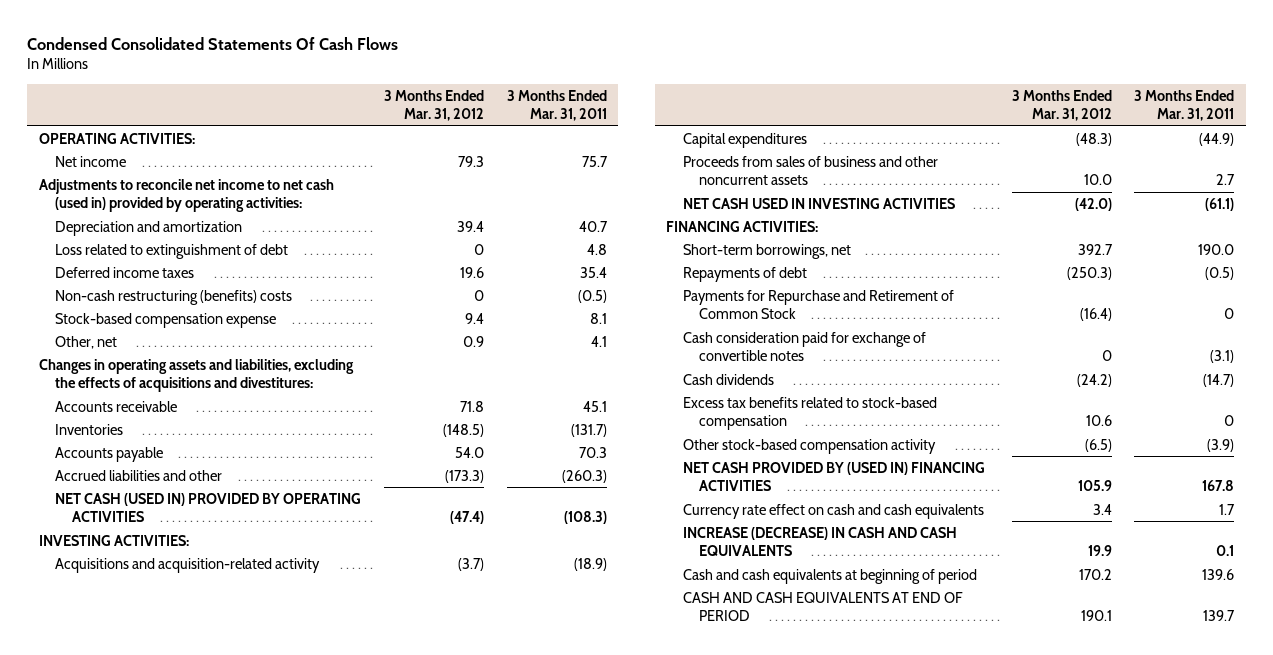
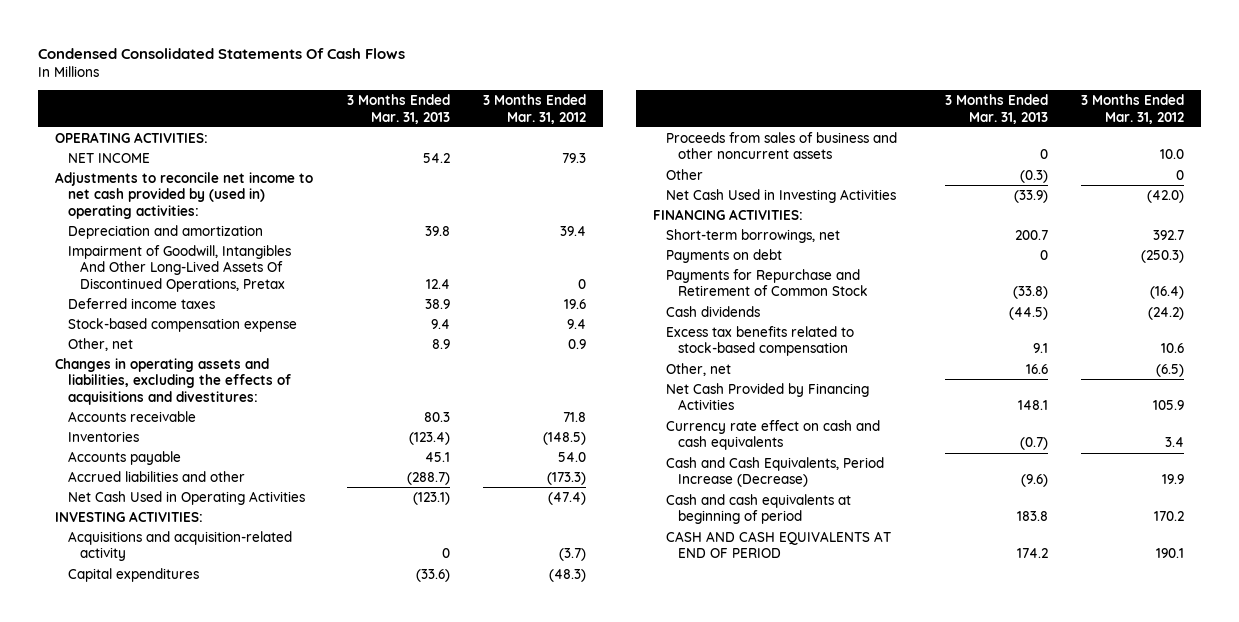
- | 3 Months Ended Mar. 31, 2012 | 3 Months Ended Mar. 31, 2011
+ | 3 Months Ended Mar. 31, 2013 | 3 Months Ended Mar. 31, 2012
- Net income | 79.3 | 75.7
- Adjustments to reconcile net income to net cash (used in) provided by operating activities:
+ NET INCOME | 54.2 | 79.3
+ Adjustments to reconcile net income to net cash provided by (used in) operating activities:
- Loss related to extinguishment of debt | 0 | 4.8
+ Impairment of Goodwill, Intangibles And Other Long-Lived Assets Of Discontinued Operations, Pretax | 12.4 | 0
- Non-cash restructuring (benefits) costs | 0 | (0.5)
- NET CASH (USED IN) PROVIDED BY OPERATING ACTIVITIES | (47.4) | (108.3)
+ Net Cash Used in Operating Activities | (123.1) | (47.4)
- NET CASH USED IN INVESTING ACTIVITIES | (42.0) | (61.1)
+ Other | (0.3) | 0
+ Net Cash Used in Investing Activities | (33.9) | (42.0)
- Repayments of debt | (250.3) | (0.5)
+ Payments on debt | 0 | (250.3)
- Cash consideration paid for exchange of convertible notes | 0 | (3.1)
- Other stock-based compensation activity | (6.5) | (3.9)
- NET CASH PROVIDED BY (USED IN) FINANCING ACTIVITIES | 105.9 | 167.8
+ Other, net | 16.6 | (6.5)
+ Net Cash Provided by Financing Activities | 148.1 | 105.9
- INCREASE (DECREASE) IN CASH AND CASH EQUIVALENTS | 19.9 | 0.1
+ Cash and Cash Equivalents, Period Increase (Decrease) | (9.6) | 19.9

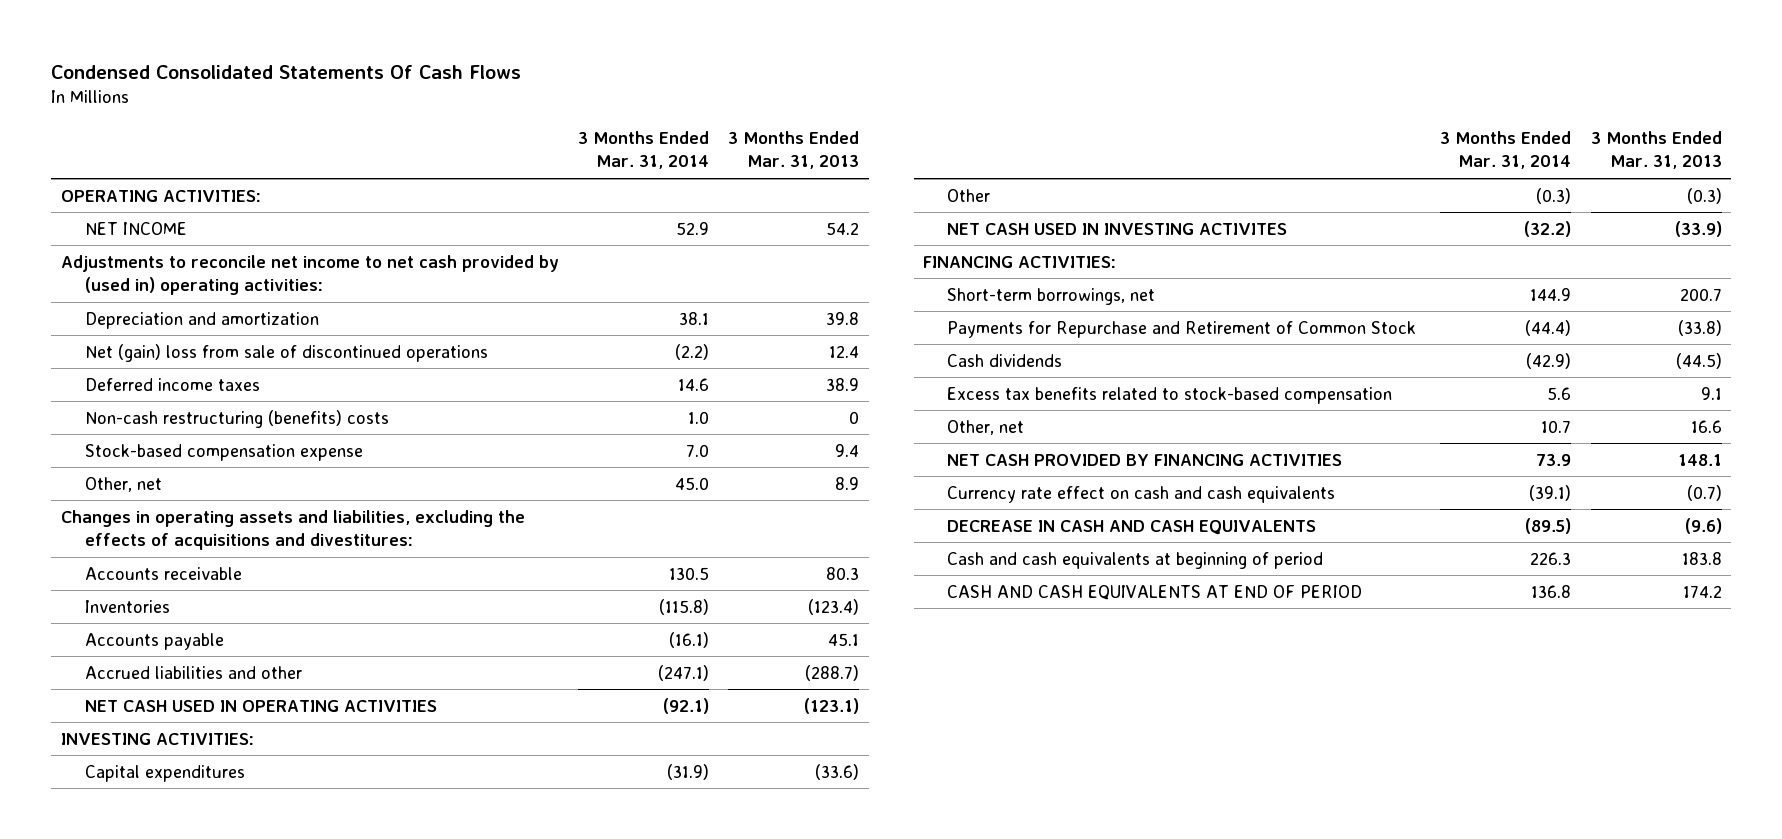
- | 3 Months Ended Mar. 31, 2013 | 3 Months Ended Mar. 31, 2012
+ | 3 Months Ended Mar. 31, 2014 | 3 Months Ended Mar. 31, 2013
- Impairment of Goodwill, Intangibles And Other Long-Lived Assets Of Discontinued Operations, Pretax | 12.4 | 0
+ Net (gain) loss from sale of discontinued operations | (2.2) | 12.4
+ Non-cash restructuring (benefits) costs | 1.0 | 0
- Net Cash Used in Operating Activities | (123.1) | (47.4)
+ NET CASH USED IN OPERATING ACTIVITIES | (92.1) | (123.1)
- Acquisitions and acquisition-related activity | 0 | (3.7)
- Proceeds from sales of business and other noncurrent assets | 0 | 10.0
- Net Cash Used in Investing Activities | (33.9) | (42.0)
+ NET CASH USED IN INVESTING ACTIVITES | (32.2) | (33.9)
- Payments on debt | 0 | (250.3)
- Net Cash Provided by Financing Activities | 148.1 | 105.9
+ NET CASH PROVIDED BY FINANCING ACTIVITIES | 73.9 | 148.1
- Cash and Cash Equivalents, Period Increase (Decrease) | (9.6) | 19.9
+ DECREASE IN CASH AND CASH EQUIVALENTS | (89.5) | (9.6)

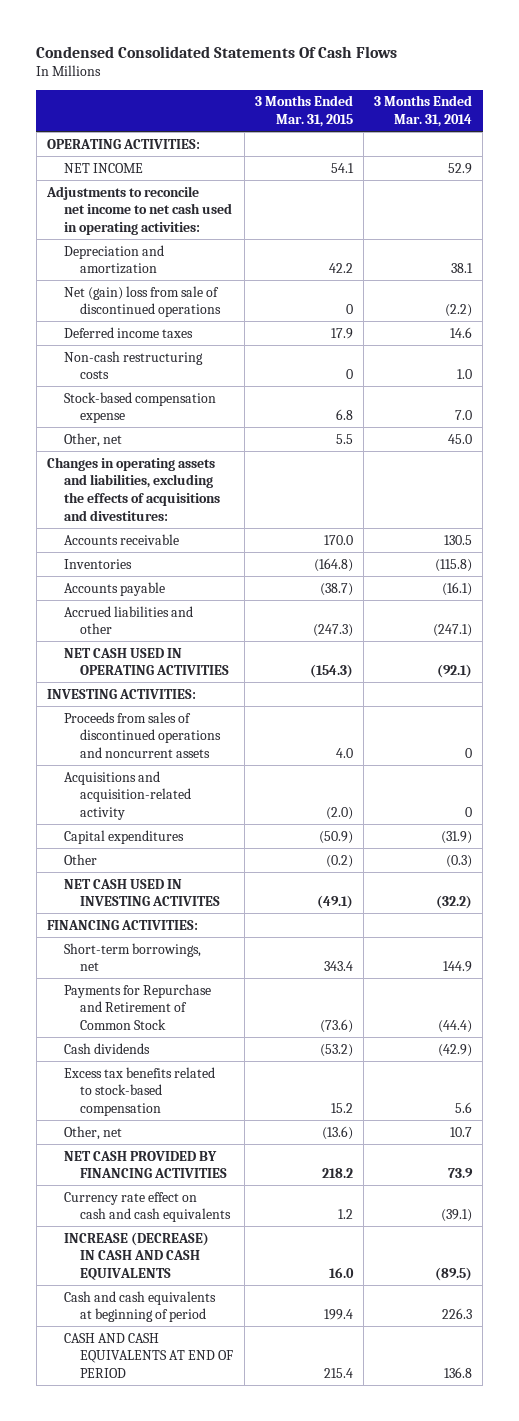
- | 3 Months Ended Mar. 31, 2014 | 3 Months Ended Mar. 31, 2013
+ | 3 Months Ended Mar. 31, 2015 | 3 Months Ended Mar. 31, 2014
- Adjustments to reconcile net income to net cash provided by (used in) operating activities:
+ Adjustments to reconcile net income to net cash used in operating activities:
- Non-cash restructuring (benefits) costs | 1.0 | 0
+ Non-cash restructuring costs | 0 | 1.0
+ Proceeds from sales of discontinued operations and noncurrent assets | 4.0 | 0
+ Acquisitions and acquisition-related activity | (2.0) | 0
- DECREASE IN CASH AND CASH EQUIVALENTS | (89.5) | (9.6)
+ INCREASE (DECREASE) IN CASH AND CASH EQUIVALENTS | 16.0 | (89.5)

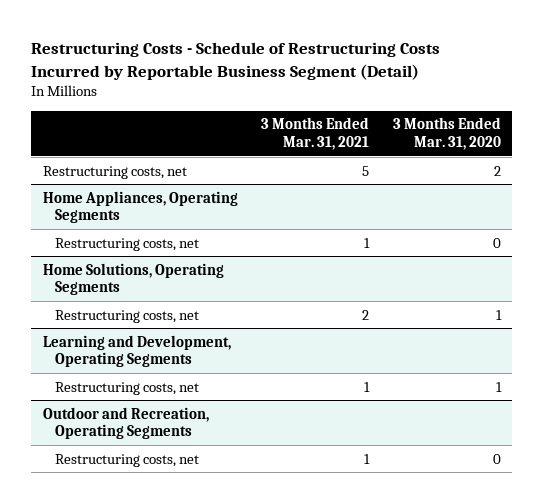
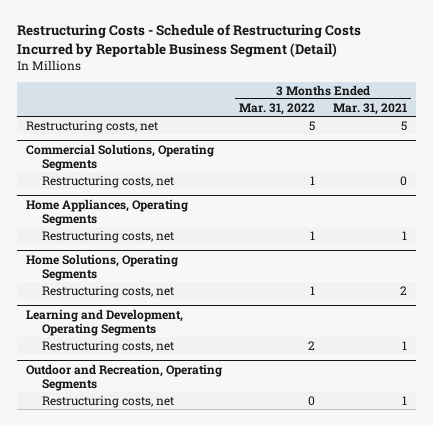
- | 3 Months Ended Mar. 31, 2021 | 3 Months Ended Mar. 31, 2020
+ | 3 Months Ended Mar. 31, 2022 | 3 Months Ended Mar. 31, 2021
+ Commercial Solutions, Operating Segments
+ Restructuring costs, net | 1 | 0

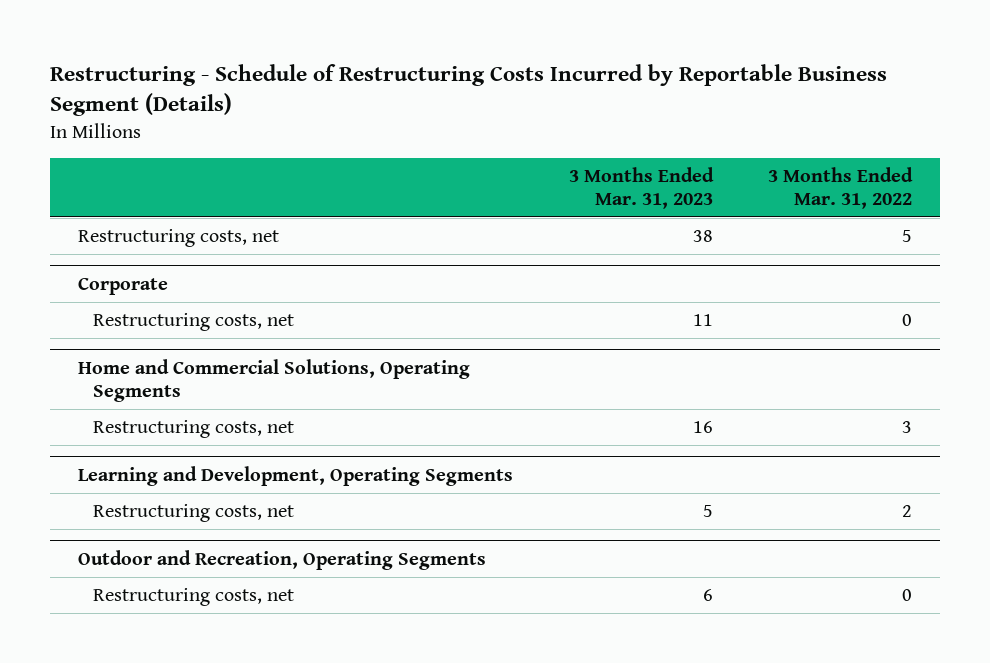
- Restructuring Costs - Schedule of Restructuring Costs Incurred by Reportable Business Segment (Detail)
+ Restructuring - Schedule of Restructuring Costs Incurred by Reportable Business Segment (Details)
- | 3 Months Ended Mar. 31, 2022 | 3 Months Ended Mar. 31, 2021
+ | 3 Months Ended Mar. 31, 2023 | 3 Months Ended Mar. 31, 2022
- Commercial Solutions, Operating Segments
- Restructuring costs, net | 1 | 0
- Home Appliances, Operating Segments
- Restructuring costs, net | 1 | 1
- Home Solutions, Operating Segments
- Restructuring costs, net | 1 | 2
+ Corporate
+ Restructuring costs, net | 11 | 0
+ Home and Commercial Solutions, Operating Segments
+ Restructuring costs, net | 16 | 3

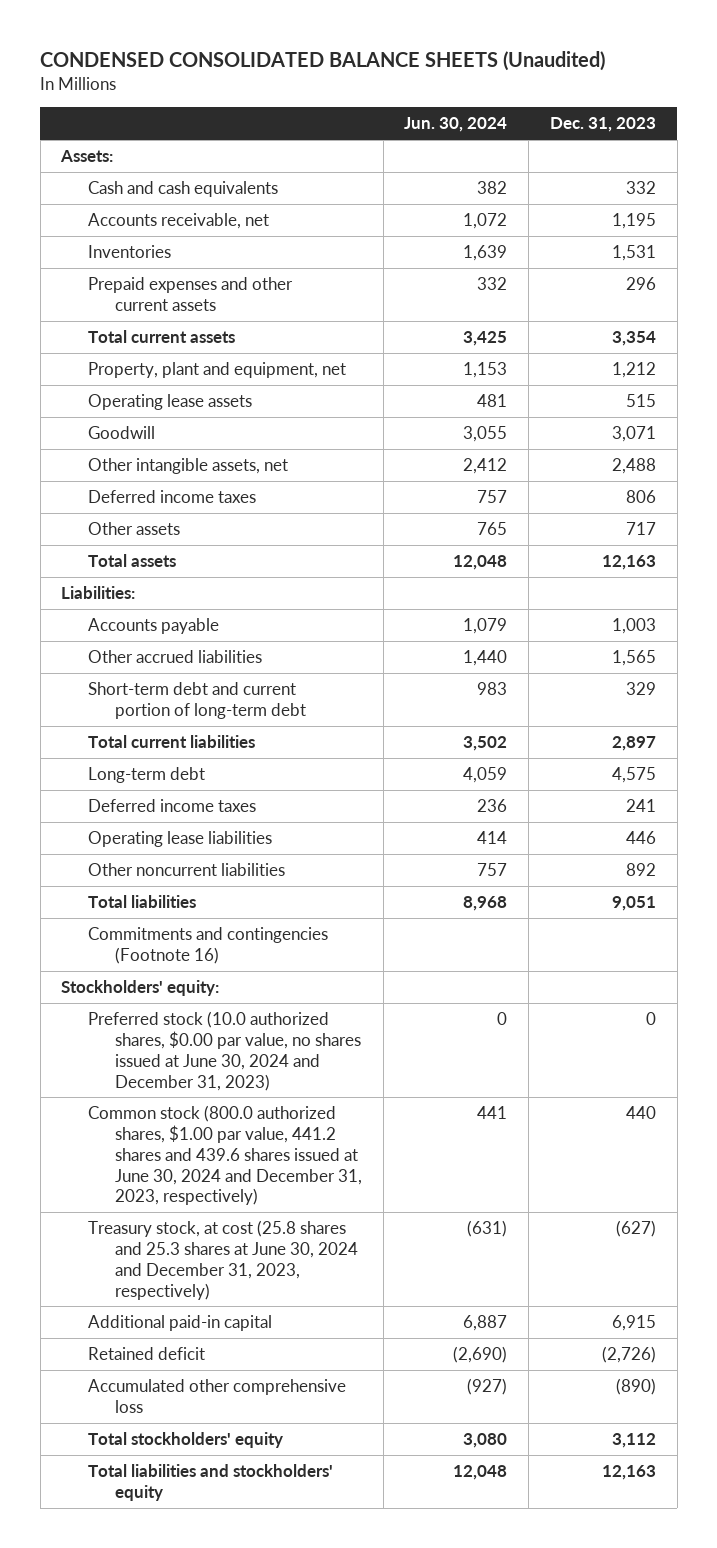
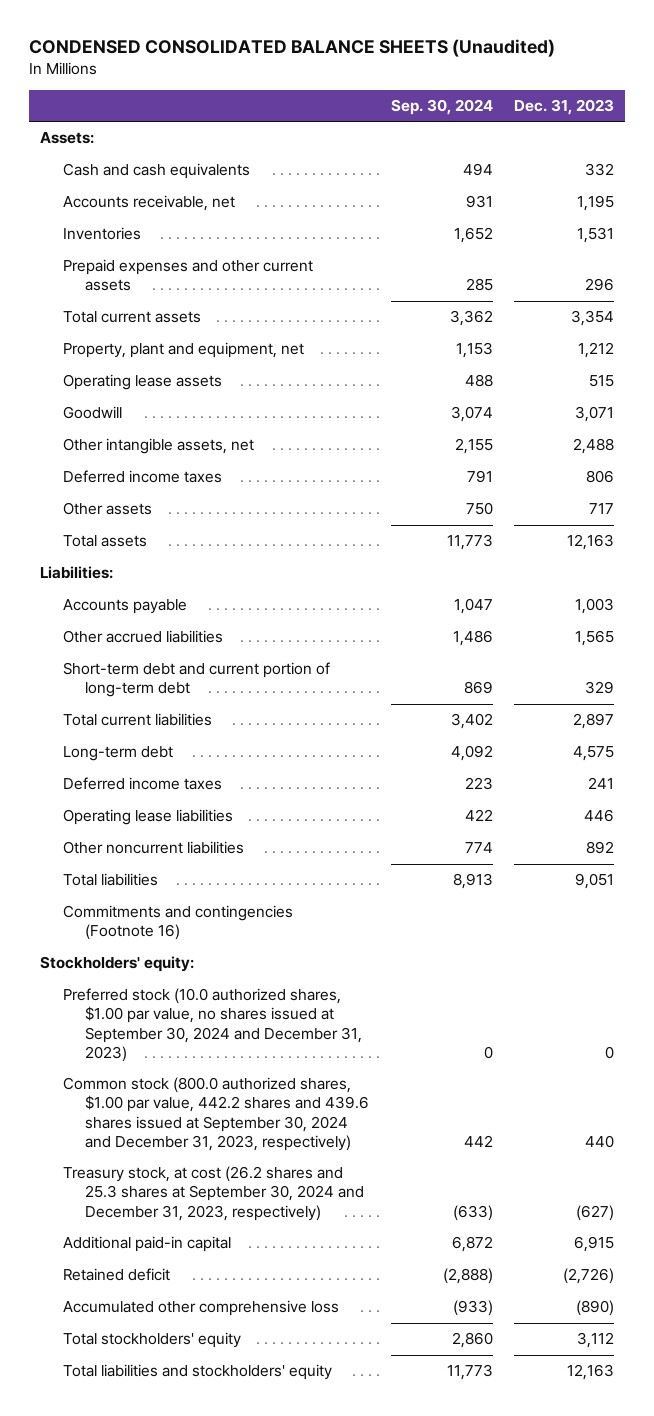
- | Jun. 30, 2024 | Dec. 31, 2023
+ | Sep. 30, 2024 | Dec. 31, 2023
- Preferred stock (10.0 authorized shares, $0.00 par value, no shares issued at June 30, 2024 and December 31, 2023) | 0 | 0
- Common stock (800.0 authorized shares, $1.00 par value, 441.2 shares and 439.6 shares issued at June 30, 2024 and December 31, 2023, respectively) | 441 | 440
- Treasury stock, at cost (25.8 shares and 25.3 shares at June 30, 2024 and December 31, 2023, respectively) | (631) | (627)
+ Preferred stock (10.0 authorized shares, $1.00 par value, no shares issued at September 30, 2024 and December 31, 2023) | 0 | 0
+ Common stock (800.0 authorized shares, $1.00 par value, 442.2 shares and 439.6 shares issued at September 30, 2024 and December 31, 2023, respectively) | 442 | 440
+ Treasury stock, at cost (26.2 shares and 25.3 shares at September 30, 2024 and December 31, 2023, respectively) | (633) | (627)

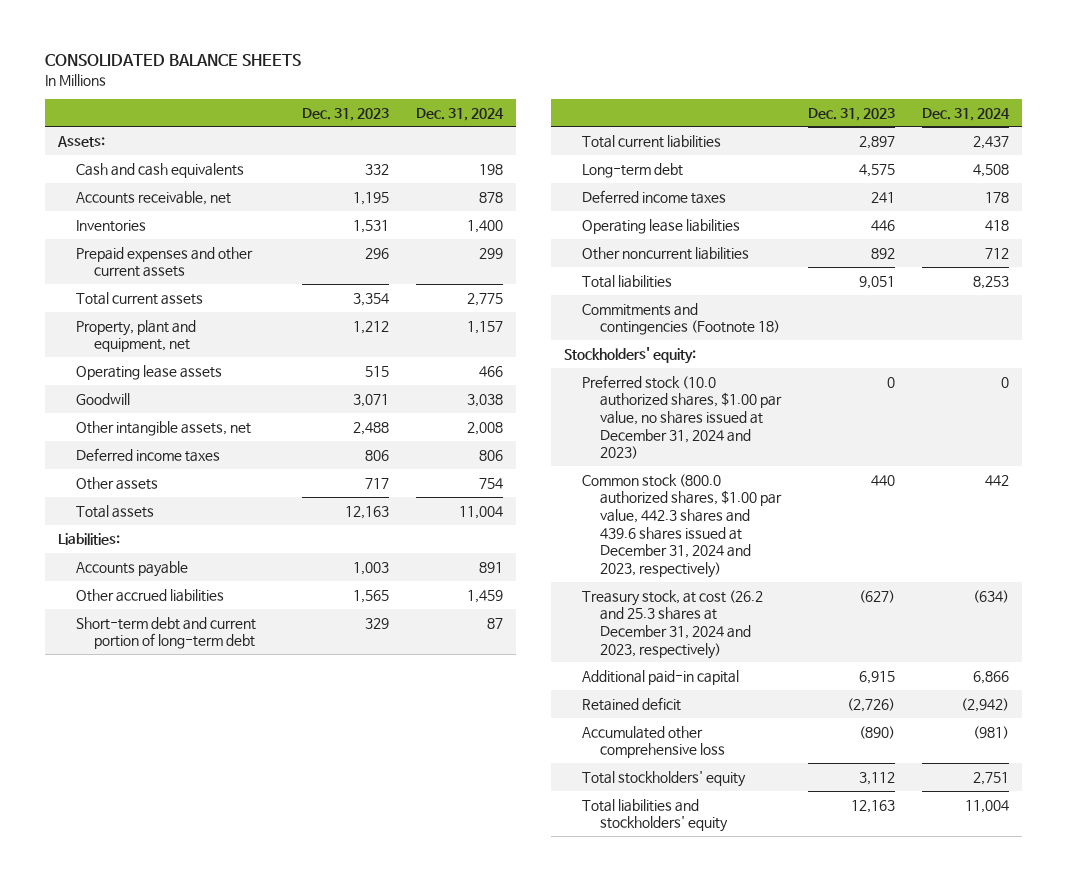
- CONDENSED CONSOLIDATED BALANCE SHEETS (Unaudited)
+ CONSOLIDATED BALANCE SHEETS
- | Sep. 30, 2024 | Dec. 31, 2023
+ | Dec. 31, 2023 | Dec. 31, 2024
- Commitments and contingencies (Footnote 16)
+ Commitments and contingencies (Footnote 18)
- Preferred stock (10.0 authorized shares, $1.00 par value, no shares issued at September 30, 2024 and December 31, 2023) | 0 | 0
- Common stock (800.0 authorized shares, $1.00 par value, 442.2 shares and 439.6 shares issued at September 30, 2024 and December 31, 2023, respectively) | 442 | 440
- Treasury stock, at cost (26.2 shares and 25.3 shares at September 30, 2024 and December 31, 2023, respectively) | (633) | (627)
+ Preferred stock (10.0 authorized shares, $1.00 par value, no shares issued at December 31, 2024 and 2023) | 0 | 0
+ Common stock (800.0 authorized shares, $1.00 par value, 442.3 shares and 439.6 shares issued at December 31, 2024 and 2023, respectively) | 440 | 442
+ Treasury stock, at cost (26.2 and 25.3 shares at December 31, 2024 and 2023, respectively) | (627) | (634)

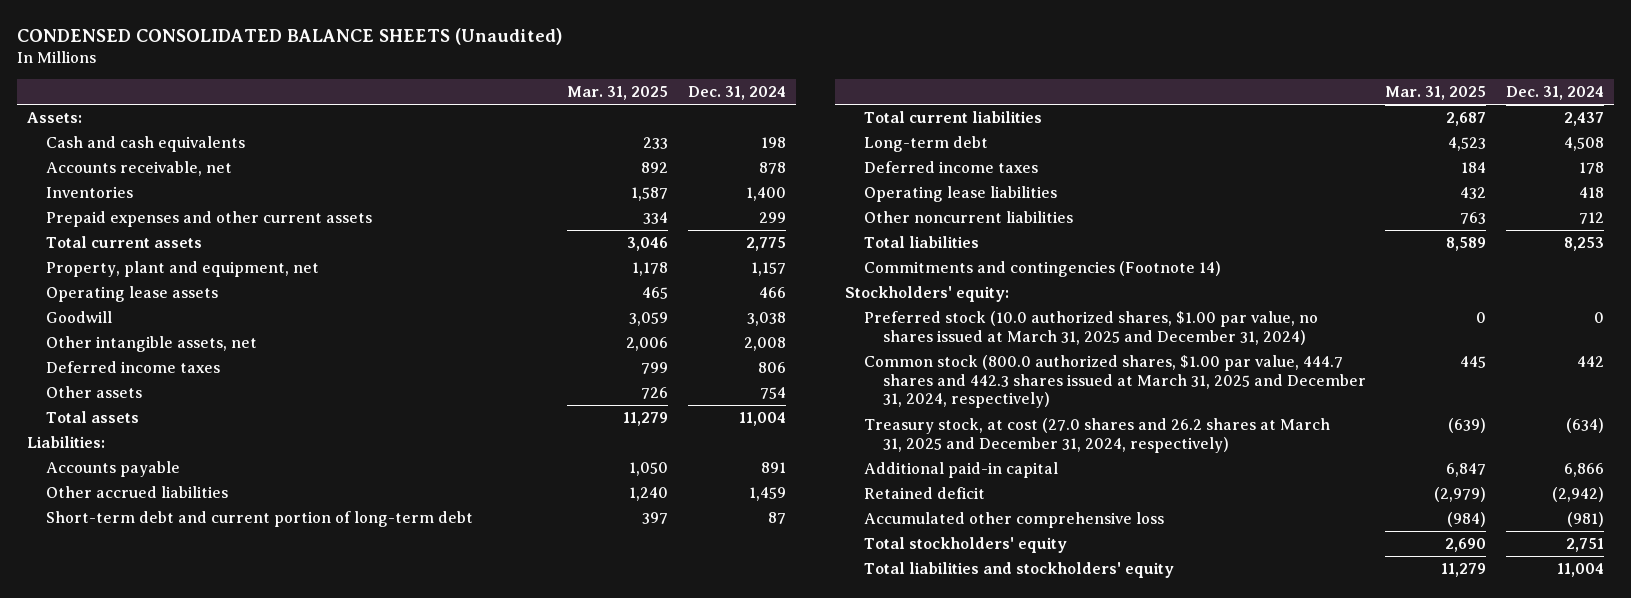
- CONSOLIDATED BALANCE SHEETS
+ CONDENSED CONSOLIDATED BALANCE SHEETS (Unaudited)
- | Dec. 31, 2023 | Dec. 31, 2024
+ | Mar. 31, 2025 | Dec. 31, 2024
- Commitments and contingencies (Footnote 18)
+ Commitments and contingencies (Footnote 14)
- Preferred stock (10.0 authorized shares, $1.00 par value, no shares issued at December 31, 2024 and 2023) | 0 | 0
- Common stock (800.0 authorized shares, $1.00 par value, 442.3 shares and 439.6 shares issued at December 31, 2024 and 2023, respectively) | 440 | 442
- Treasury stock, at cost (26.2 and 25.3 shares at December 31, 2024 and 2023, respectively) | (627) | (634)
+ Preferred stock (10.0 authorized shares, $1.00 par value, no shares issued at March 31, 2025 and December 31, 2024) | 0 | 0
+ Common stock (800.0 authorized shares, $1.00 par value, 444.7 shares and 442.3 shares issued at March 31, 2025 and December 31, 2024, respectively) | 445 | 442
+ Treasury stock, at cost (27.0 shares and 26.2 shares at March 31, 2025 and December 31, 2024, respectively) | (639) | (634)

